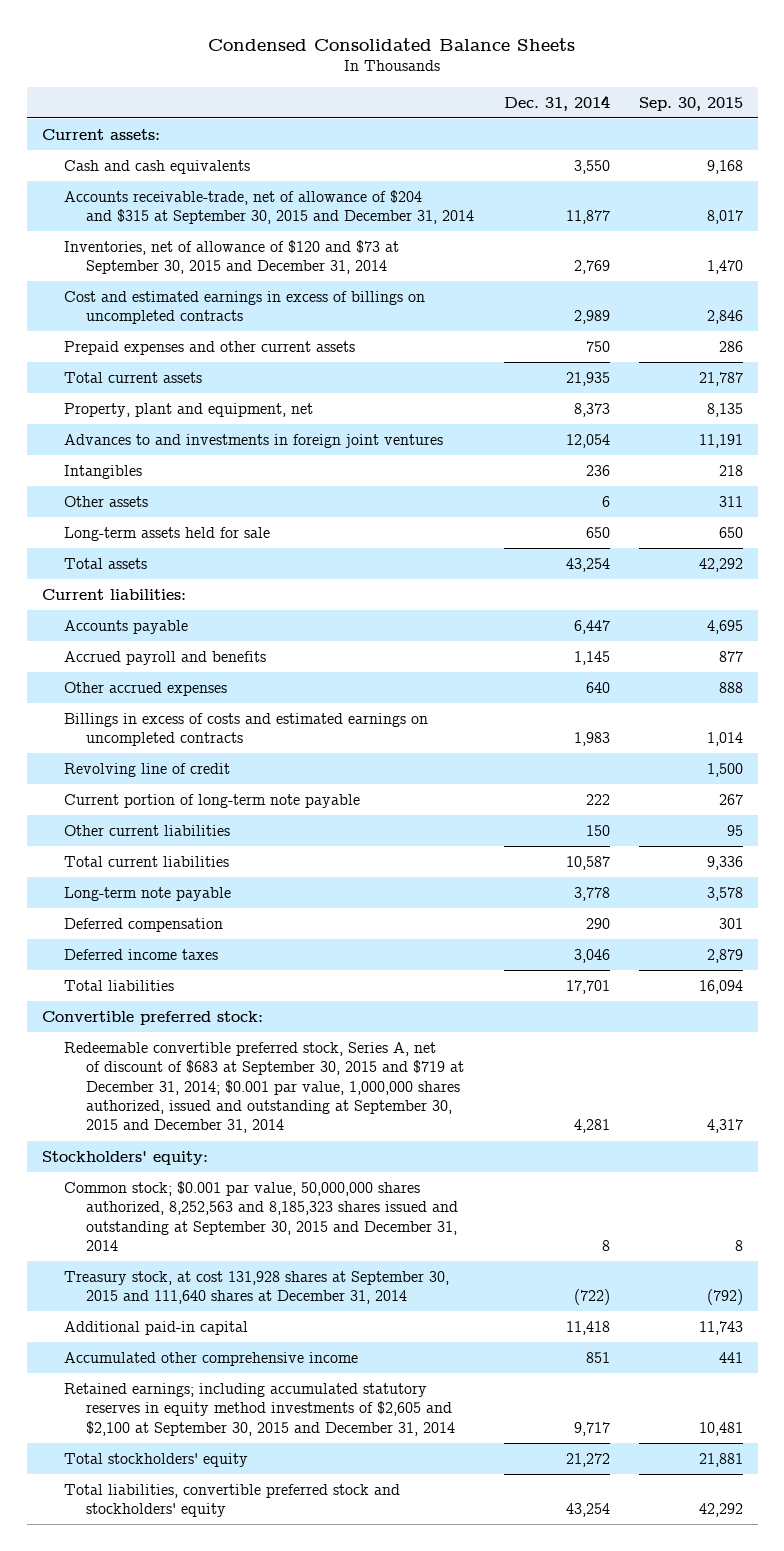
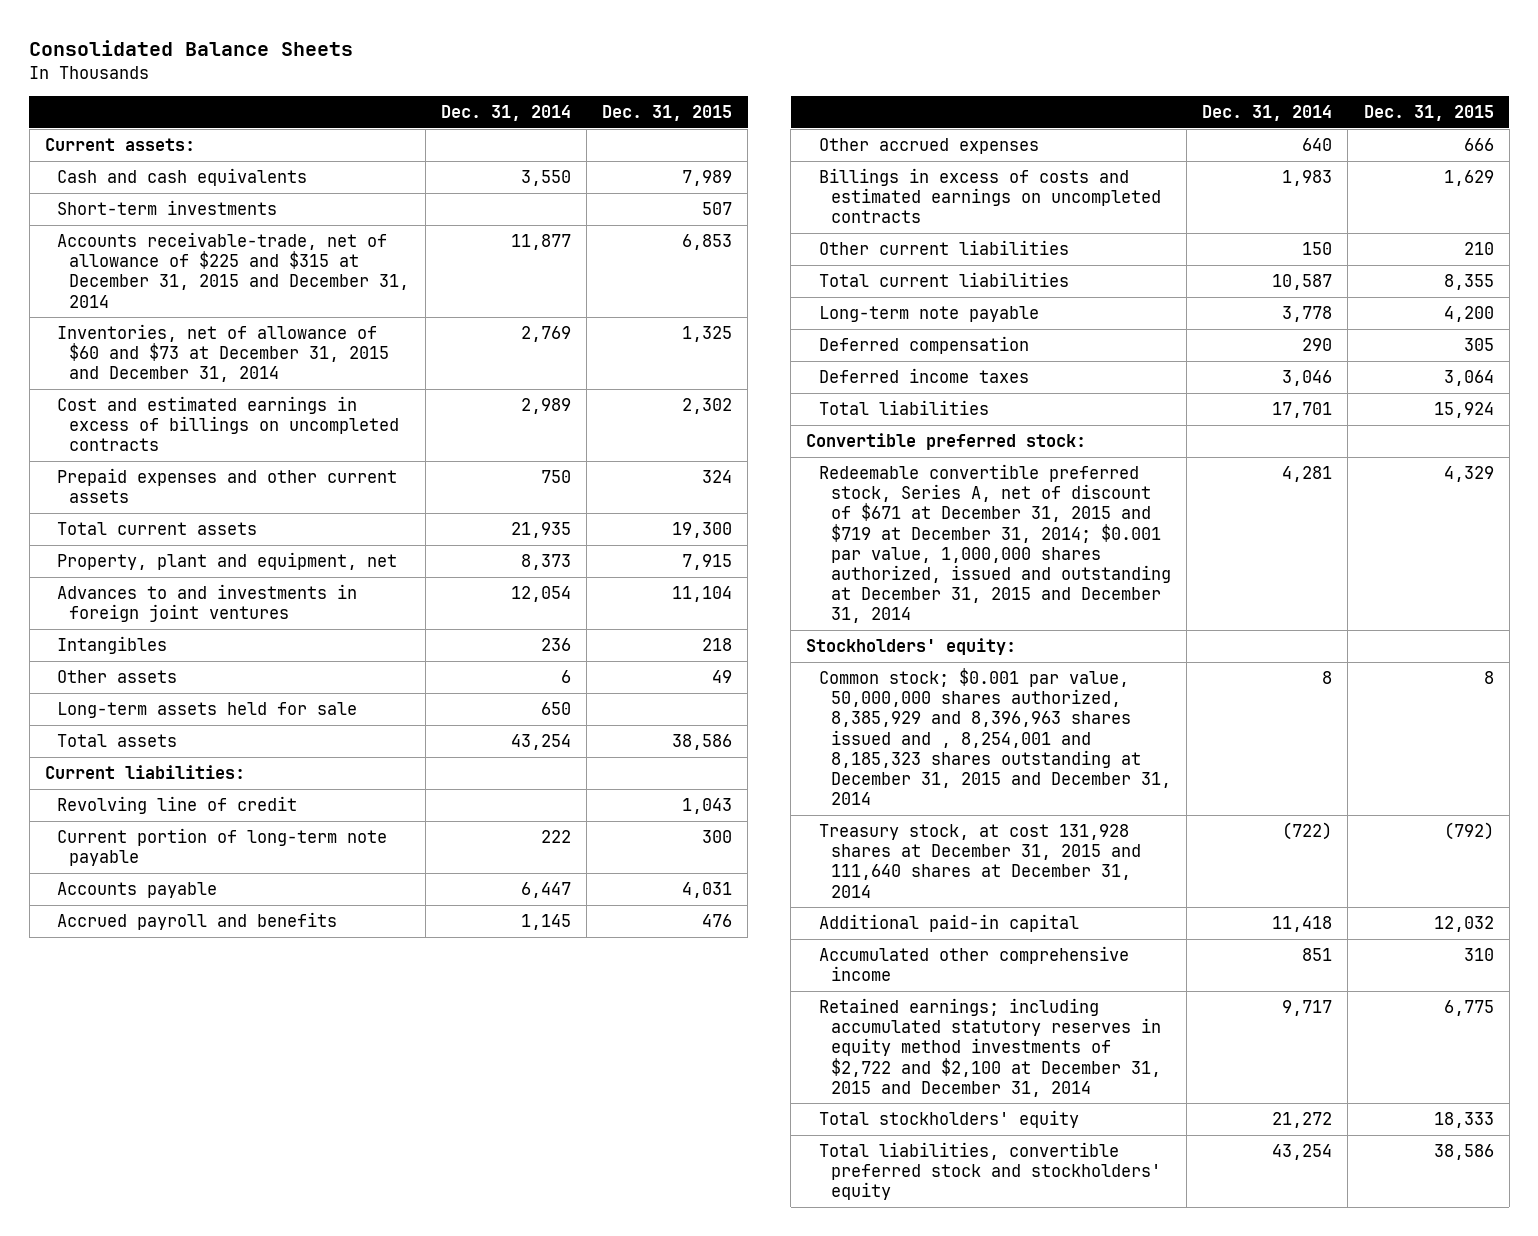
- Condensed Consolidated Balance Sheets
+ Consolidated Balance Sheets
- | Dec. 31, 2014 | Sep. 30, 2015
+ | Dec. 31, 2014 | Dec. 31, 2015
- Accounts receivable-trade, net of allowance of $204 and $315 at September 30, 2015 and December 31, 2014 | 11,877 | 8,017
- Inventories, net of allowance of $120 and $73 at September 30, 2015 and December 31, 2014 | 2,769 | 1,470
+ Short-term investments | | 507
+ Accounts receivable-trade, net of allowance of $225 and $315 at December 31, 2015 and December 31, 2014 | 11,877 | 6,853
+ Inventories, net of allowance of $60 and $73 at December 31, 2015 and December 31, 2014 | 2,769 | 1,325
moved up: Revolving line of credit | | 1,043
moved up: Current portion of long-term note payable | 222 | 300
- Redeemable convertible preferred stock, Series A, net of discount of $683 at September 30, 2015 and $719 at December 31, 2014; $0.001 par value, 1,000,000 shares authorized, issued and outstanding at September 30, 2015 and December 31, 2014 | 4,281 | 4,317
+ Redeemable convertible preferred stock, Series A, net of discount of $671 at December 31, 2015 and $719 at December 31, 2014; $0.001 par value, 1,000,000 shares authorized, issued and outstanding at December 31, 2015 and December 31, 2014 | 4,281 | 4,329
- Common stock; $0.001 par value, 50,000,000 shares authorized, 8,252,563 and 8,185,323 shares issued and outstanding at September 30, 2015 and December 31, 2014 | 8 | 8
- Treasury stock, at cost 131,928 shares at September 30, 2015 and 111,640 shares at December 31, 2014 | (722) | (792)
+ Common stock; $0.001 par value, 50,000,000 shares authorized, 8,385,929 and 8,396,963 shares issued and , 8,254,001 and 8,185,323 shares outstanding at December 31, 2015 and December 31, 2014 | 8 | 8
+ Treasury stock, at cost 131,928 shares at December 31, 2015 and 111,640 shares at December 31, 2014 | (722) | (792)
- Retained earnings; including accumulated statutory reserves in equity method investments of $2,605 and $2,100 at September 30, 2015 and December 31, 2014 | 9,717 | 10,481
+ Retained earnings; including accumulated statutory reserves in equity method investments of $2,722 and $2,100 at December 31, 2015 and December 31, 2014 | 9,717 | 6,775

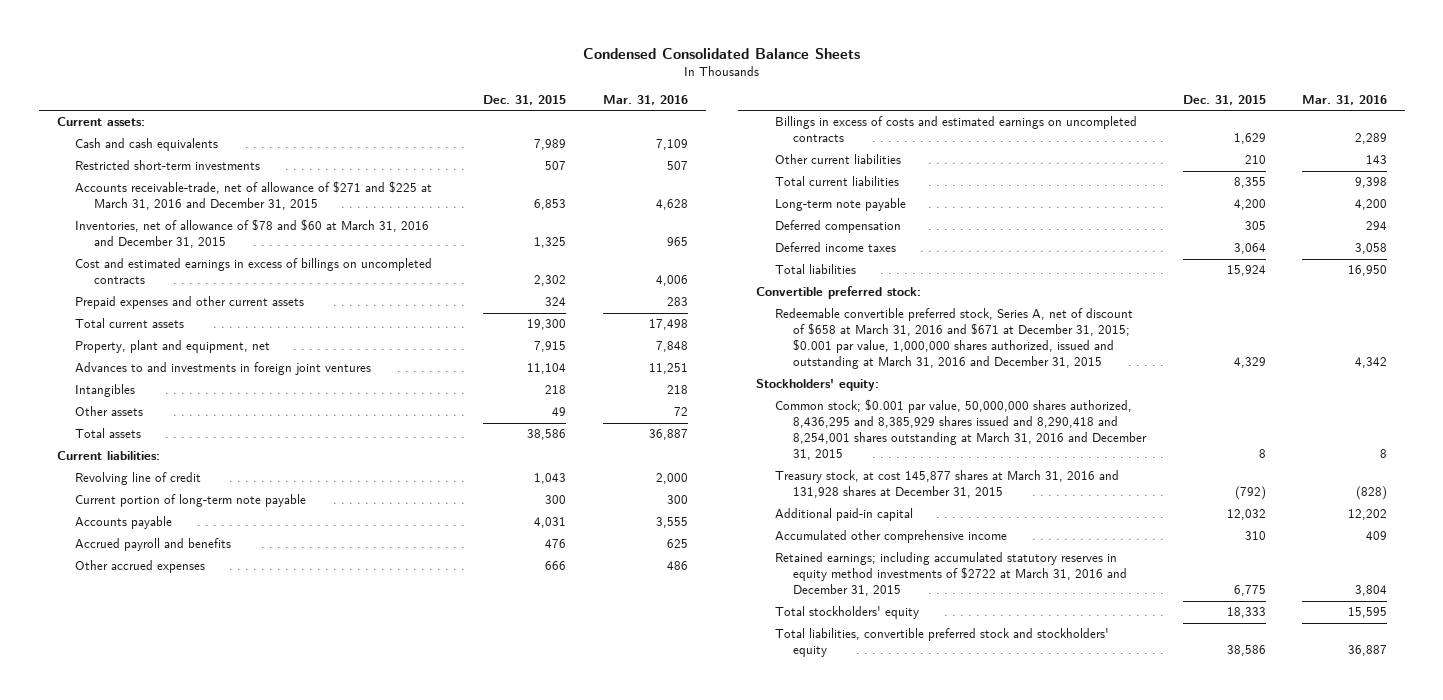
- Consolidated Balance Sheets
+ Condensed Consolidated Balance Sheets
- | Dec. 31, 2014 | Dec. 31, 2015
+ | Dec. 31, 2015 | Mar. 31, 2016
- Short-term investments | | 507
- Accounts receivable-trade, net of allowance of $225 and $315 at December 31, 2015 and December 31, 2014 | 11,877 | 6,853
- Inventories, net of allowance of $60 and $73 at December 31, 2015 and December 31, 2014 | 2,769 | 1,325
+ Restricted short-term investments | 507 | 507
+ Accounts receivable-trade, net of allowance of $271 and $225 at March 31, 2016 and December 31, 2015 | 6,853 | 4,628
+ Inventories, net of allowance of $78 and $60 at March 31, 2016 and December 31, 2015 | 1,325 | 965
- Long-term assets held for sale | 650 |
- Redeemable convertible preferred stock, Series A, net of discount of $671 at December 31, 2015 and $719 at December 31, 2014; $0.001 par value, 1,000,000 shares authorized, issued and outstanding at December 31, 2015 and December 31, 2014 | 4,281 | 4,329
+ Redeemable convertible preferred stock, Series A, net of discount of $658 at March 31, 2016 and $671 at December 31, 2015; $0.001 par value, 1,000,000 shares authorized, issued and outstanding at March 31, 2016 and December 31, 2015 | 4,329 | 4,342
- Common stock; $0.001 par value, 50,000,000 shares authorized, 8,385,929 and 8,396,963 shares issued and , 8,254,001 and 8,185,323 shares outstanding at December 31, 2015 and December 31, 2014 | 8 | 8
- Treasury stock, at cost 131,928 shares at December 31, 2015 and 111,640 shares at December 31, 2014 | (722) | (792)
+ Common stock; $0.001 par value, 50,000,000 shares authorized, 8,436,295 and 8,385,929 shares issued and 8,290,418 and 8,254,001 shares outstanding at March 31, 2016 and December 31, 2015 | 8 | 8
+ Treasury stock, at cost 145,877 shares at March 31, 2016 and 131,928 shares at December 31, 2015 | (792) | (828)
- Retained earnings; including accumulated statutory reserves in equity method investments of $2,722 and $2,100 at December 31, 2015 and December 31, 2014 | 9,717 | 6,775
+ Retained earnings; including accumulated statutory reserves in equity method investments of $2722 at March 31, 2016 and December 31, 2015 | 6,775 | 3,804

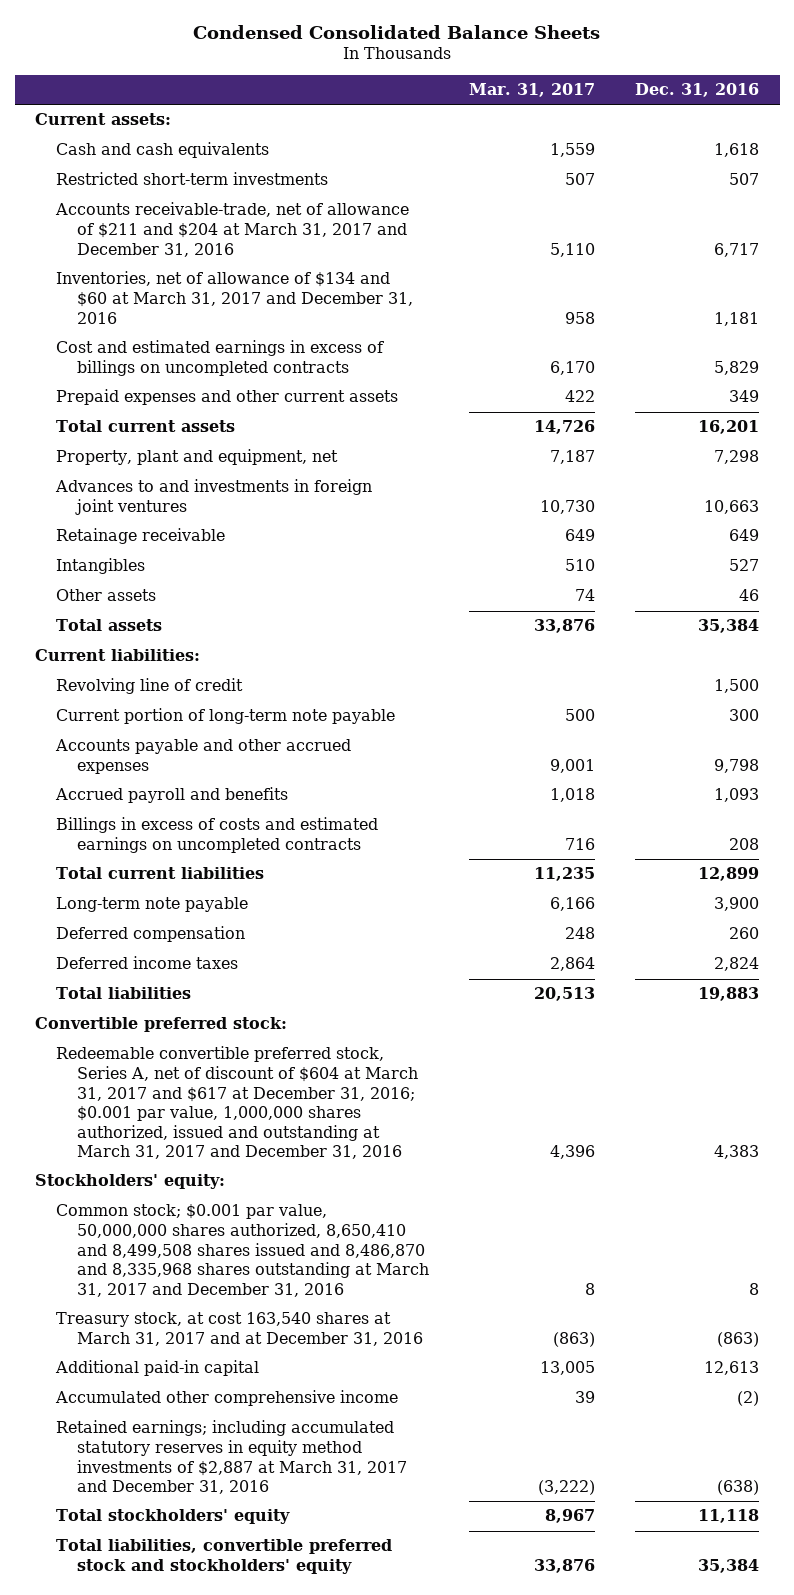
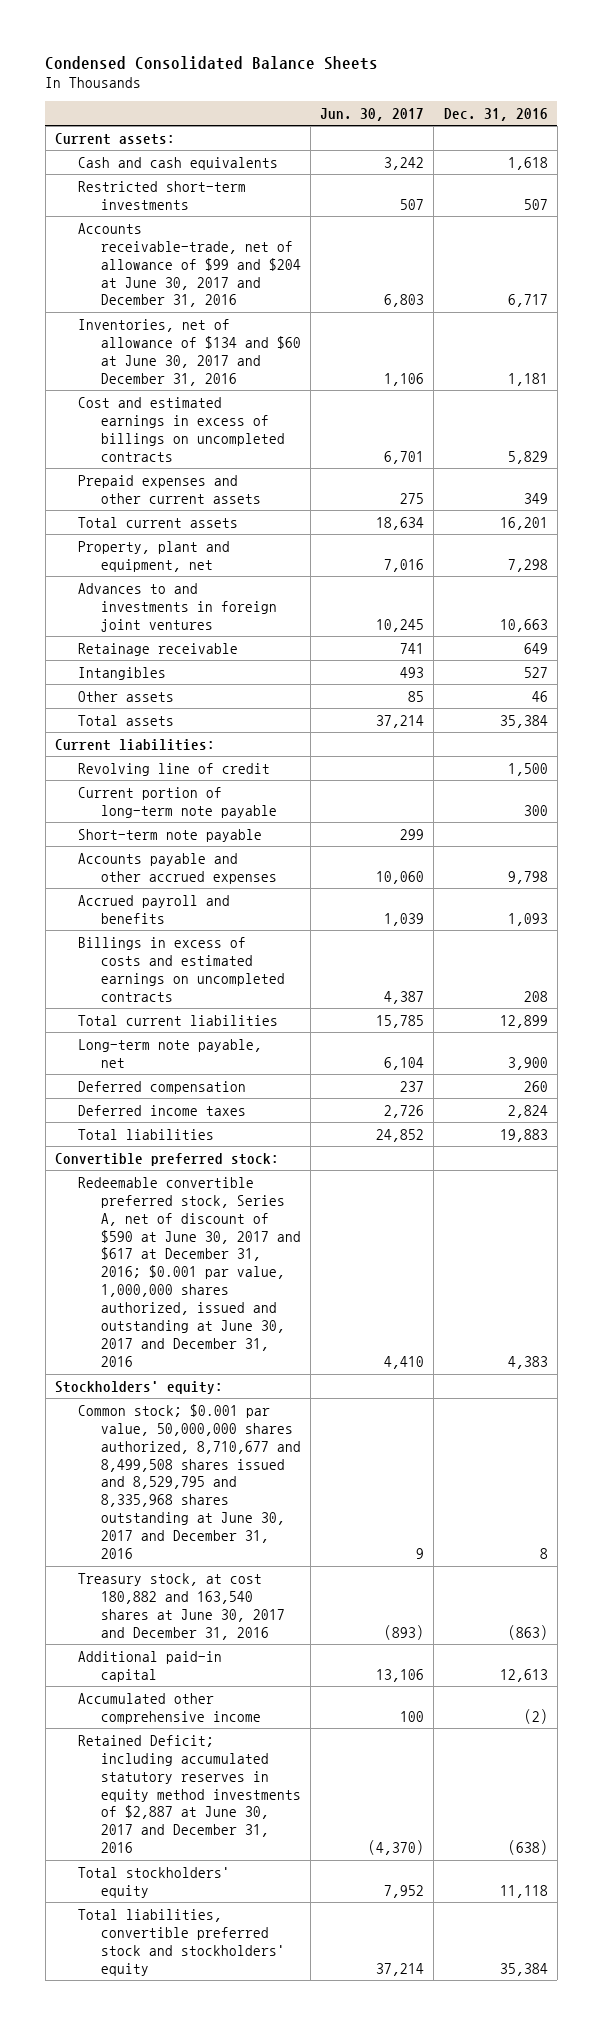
- | Mar. 31, 2017 | Dec. 31, 2016
+ | Jun. 30, 2017 | Dec. 31, 2016
- Accounts receivable-trade, net of allowance of $211 and $204 at March 31, 2017 and December 31, 2016 | 5,110 | 6,717
- Inventories, net of allowance of $134 and $60 at March 31, 2017 and December 31, 2016 | 958 | 1,181
+ Accounts receivable-trade, net of allowance of $99 and $204 at June 30, 2017 and December 31, 2016 | 6,803 | 6,717
+ Inventories, net of allowance of $134 and $60 at June 30, 2017 and December 31, 2016 | 1,106 | 1,181
+ Short-term note payable | 299 |
- Long-term note payable | 6,166 | 3,900
+ Long-term note payable, net | 6,104 | 3,900
- Redeemable convertible preferred stock, Series A, net of discount of $604 at March 31, 2017 and $617 at December 31, 2016; $0.001 par value, 1,000,000 shares authorized, issued and outstanding at March 31, 2017 and December 31, 2016 | 4,396 | 4,383
+ Redeemable convertible preferred stock, Series A, net of discount of $590 at June 30, 2017 and $617 at December 31, 2016; $0.001 par value, 1,000,000 shares authorized, issued and outstanding at June 30, 2017 and December 31, 2016 | 4,410 | 4,383
- Common stock; $0.001 par value, 50,000,000 shares authorized, 8,650,410 and 8,499,508 shares issued and 8,486,870 and 8,335,968 shares outstanding at March 31, 2017 and December 31, 2016 | 8 | 8
- Treasury stock, at cost 163,540 shares at March 31, 2017 and at December 31, 2016 | (863) | (863)
+ Common stock; $0.001 par value, 50,000,000 shares authorized, 8,710,677 and 8,499,508 shares issued and 8,529,795 and 8,335,968 shares outstanding at June 30, 2017 and December 31, 2016 | 9 | 8
+ Treasury stock, at cost 180,882 and 163,540 shares at June 30, 2017 and December 31, 2016 | (893) | (863)
- Retained earnings; including accumulated statutory reserves in equity method investments of $2,887 at March 31, 2017 and December 31, 2016 | (3,222) | (638)
+ Retained Deficit; including accumulated statutory reserves in equity method investments of $2,887 at June 30, 2017 and December 31, 2016 | (4,370) | (638)

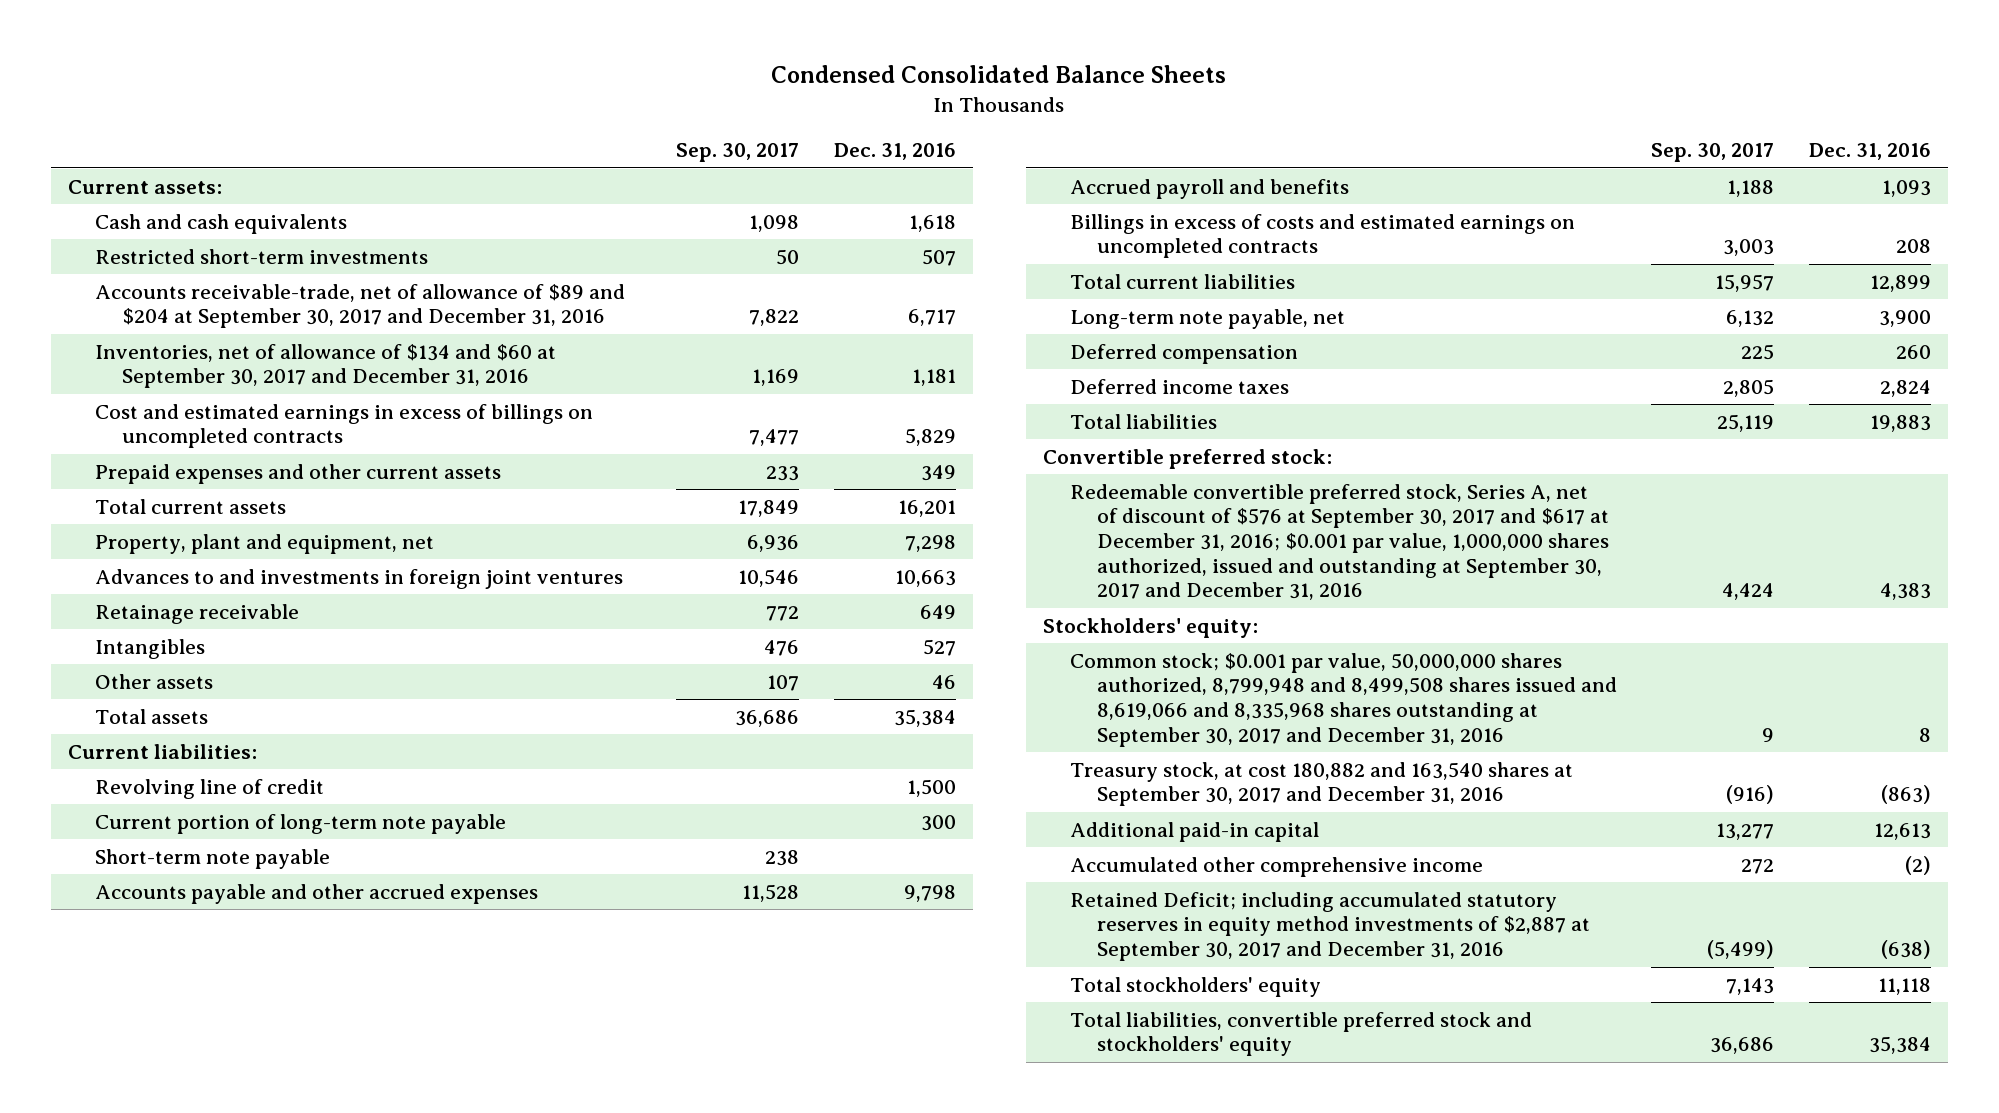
- | Jun. 30, 2017 | Dec. 31, 2016
+ | Sep. 30, 2017 | Dec. 31, 2016
- Accounts receivable-trade, net of allowance of $99 and $204 at June 30, 2017 and December 31, 2016 | 6,803 | 6,717
- Inventories, net of allowance of $134 and $60 at June 30, 2017 and December 31, 2016 | 1,106 | 1,181
+ Accounts receivable-trade, net of allowance of $89 and $204 at September 30, 2017 and December 31, 2016 | 7,822 | 6,717
+ Inventories, net of allowance of $134 and $60 at September 30, 2017 and December 31, 2016 | 1,169 | 1,181
- Redeemable convertible preferred stock, Series A, net of discount of $590 at June 30, 2017 and $617 at December 31, 2016; $0.001 par value, 1,000,000 shares authorized, issued and outstanding at June 30, 2017 and December 31, 2016 | 4,410 | 4,383
+ Redeemable convertible preferred stock, Series A, net of discount of $576 at September 30, 2017 and $617 at December 31, 2016; $0.001 par value, 1,000,000 shares authorized, issued and outstanding at September 30, 2017 and December 31, 2016 | 4,424 | 4,383
- Common stock; $0.001 par value, 50,000,000 shares authorized, 8,710,677 and 8,499,508 shares issued and 8,529,795 and 8,335,968 shares outstanding at June 30, 2017 and December 31, 2016 | 9 | 8
- Treasury stock, at cost 180,882 and 163,540 shares at June 30, 2017 and December 31, 2016 | (893) | (863)
+ Common stock; $0.001 par value, 50,000,000 shares authorized, 8,799,948 and 8,499,508 shares issued and 8,619,066 and 8,335,968 shares outstanding at September 30, 2017 and December 31, 2016 | 9 | 8
+ Treasury stock, at cost 180,882 and 163,540 shares at September 30, 2017 and December 31, 2016 | (916) | (863)
- Retained Deficit; including accumulated statutory reserves in equity method investments of $2,887 at June 30, 2017 and December 31, 2016 | (4,370) | (638)
+ Retained Deficit; including accumulated statutory reserves in equity method investments of $2,887 at September 30, 2017 and December 31, 2016 | (5,499) | (638)

